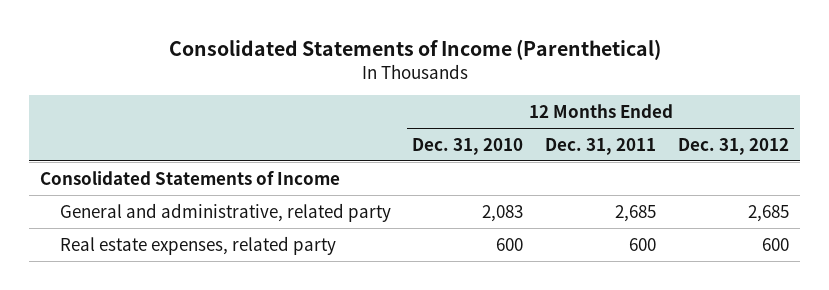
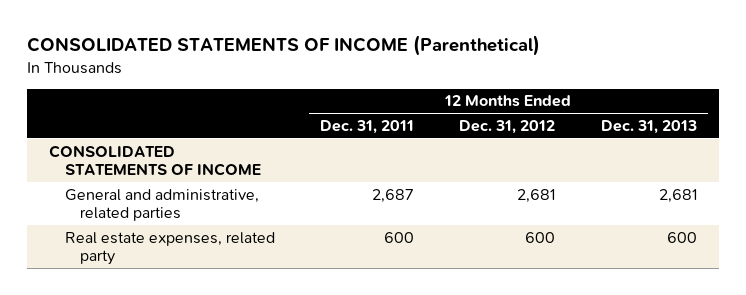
- Consolidated Statements of Income (Parenthetical)
+ CONSOLIDATED STATEMENTS OF INCOME (Parenthetical)
- | 12 Months Ended Dec. 31, 2010 | 12 Months Ended Dec. 31, 2011 | 12 Months Ended Dec. 31, 2012
+ | 12 Months Ended Dec. 31, 2011 | 12 Months Ended Dec. 31, 2012 | 12 Months Ended Dec. 31, 2013
- Consolidated Statements of Income
- General and administrative, related party | 2,083 | 2,685 | 2,685
+ CONSOLIDATED STATEMENTS OF INCOME
+ General and administrative, related parties | 2,687 | 2,681 | 2,681

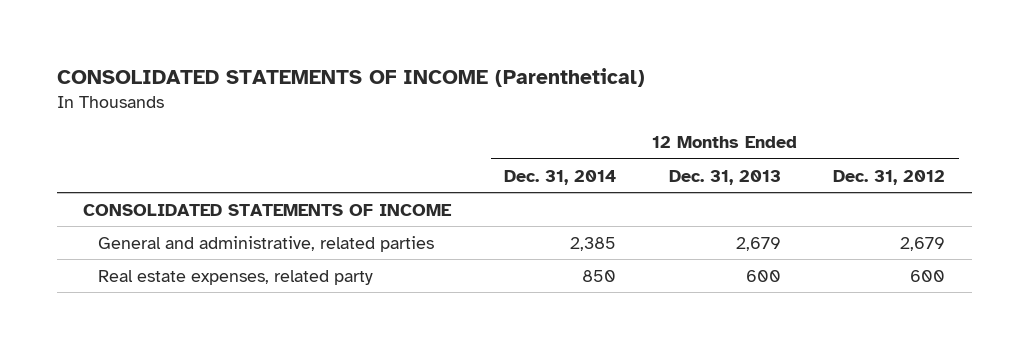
- | 12 Months Ended Dec. 31, 2011 | 12 Months Ended Dec. 31, 2012 | 12 Months Ended Dec. 31, 2013
+ | 12 Months Ended Dec. 31, 2014 | 12 Months Ended Dec. 31, 2013 | 12 Months Ended Dec. 31, 2012
- General and administrative, related parties | 2,687 | 2,681 | 2,681
+ General and administrative, related parties | 2,385 | 2,679 | 2,679

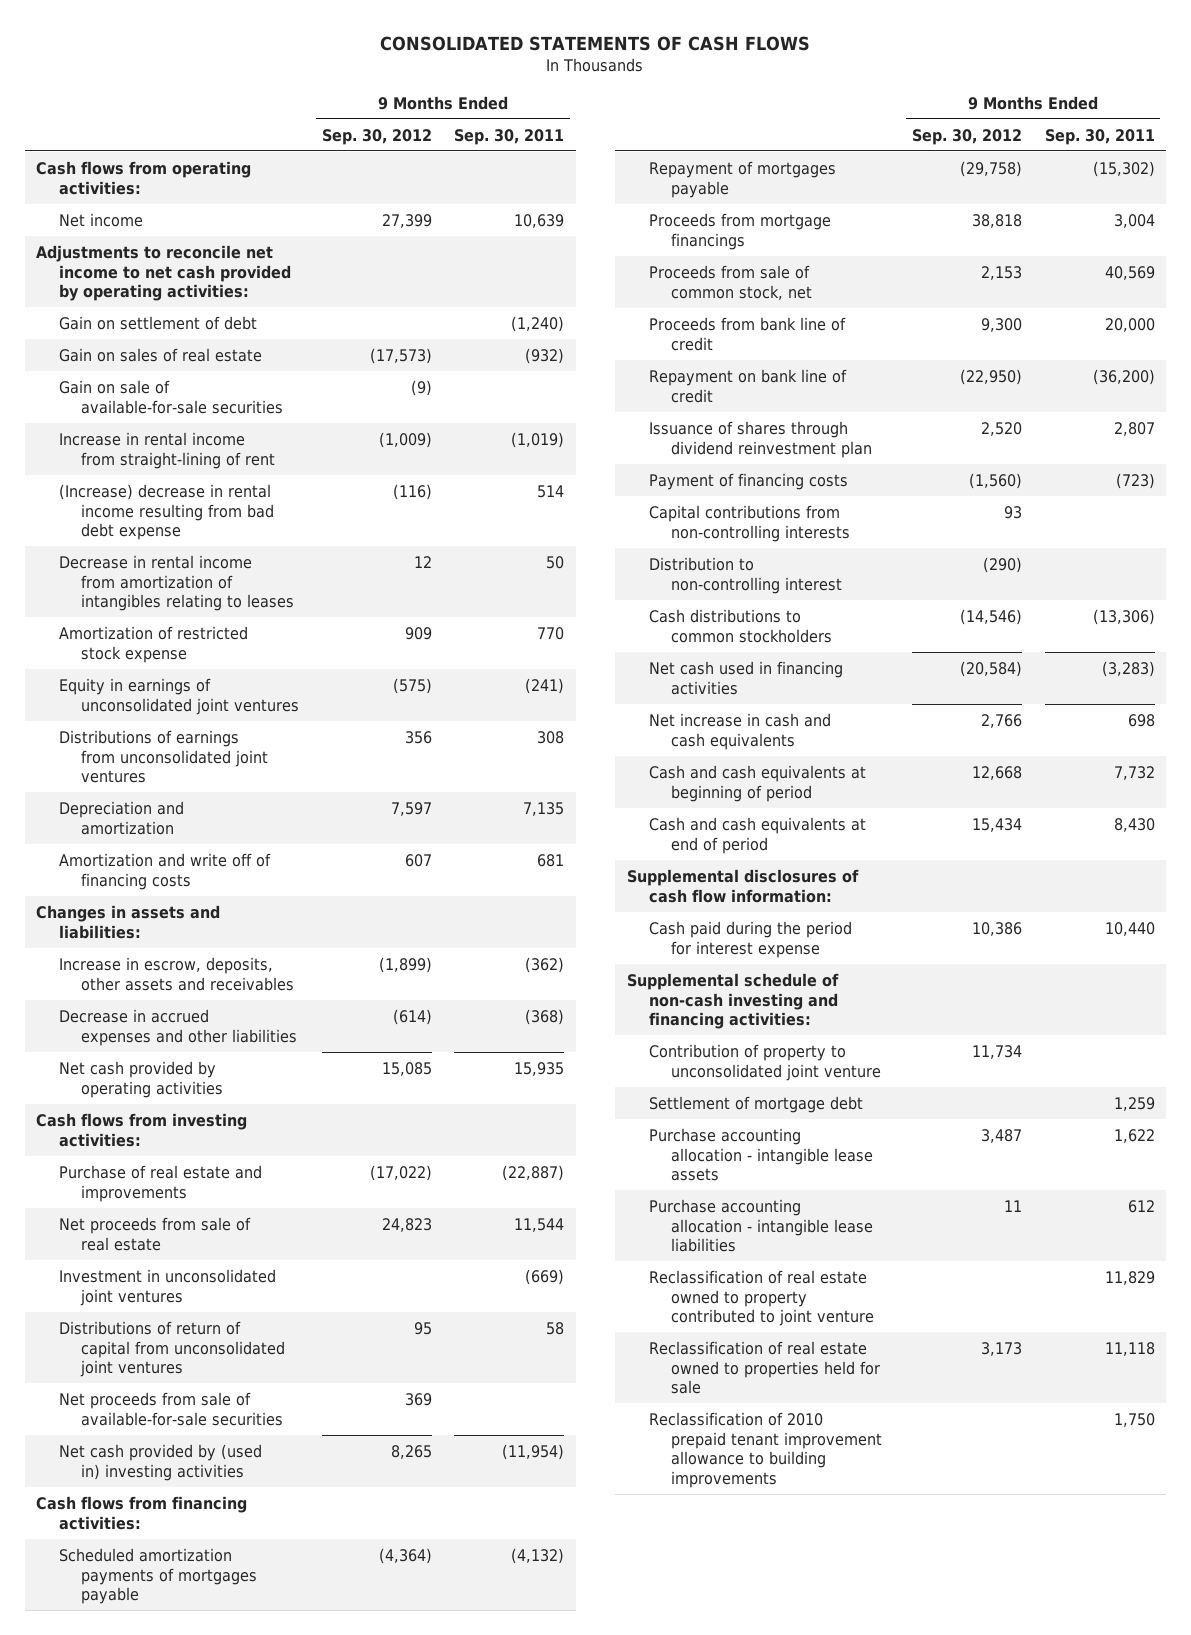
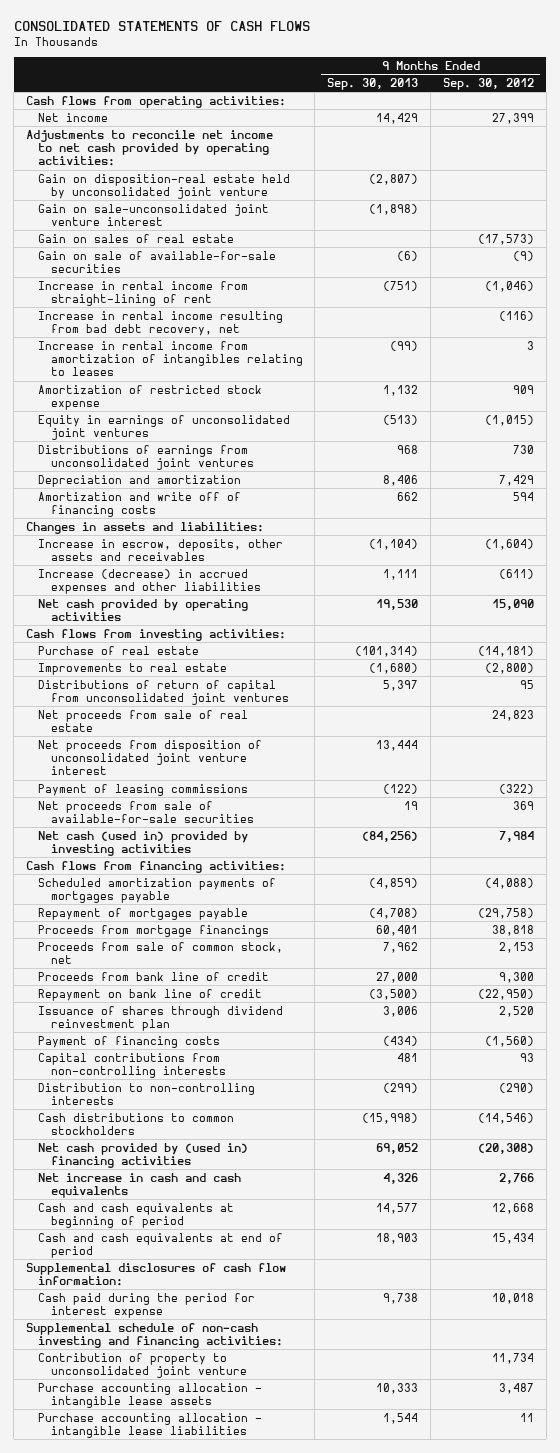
- | 9 Months Ended Sep. 30, 2012 | 9 Months Ended Sep. 30, 2011
+ | 9 Months Ended Sep. 30, 2013 | 9 Months Ended Sep. 30, 2012
- Gain on settlement of debt | | (1,240)
+ Gain on disposition-real estate held by unconsolidated joint venture | (2,807) |
+ Gain on sale-unconsolidated joint venture interest | (1,898) |
- Increase in rental income from straight-lining of rent | (1,009) | (1,019)
- (Increase) decrease in rental income resulting from bad debt expense | (116) | 514
- Decrease in rental income from amortization of intangibles relating to leases | 12 | 50
+ Increase in rental income from straight-lining of rent | (751) | (1,046)
+ Increase in rental income resulting from bad debt recovery, net | | (116)
+ Increase in rental income from amortization of intangibles relating to leases | (99) | 3
- Equity in earnings of unconsolidated joint ventures | (575) | (241)
- Distributions of earnings from unconsolidated joint ventures | 356 | 308
- Depreciation and amortization | 7,597 | 7,135
- Amortization and write off of financing costs | 607 | 681
+ Equity in earnings of unconsolidated joint ventures | (513) | (1,015)
+ Distributions of earnings from unconsolidated joint ventures | 968 | 730
+ Depreciation and amortization | 8,406 | 7,429
+ Amortization and write off of financing costs | 662 | 594
- Increase in escrow, deposits, other assets and receivables | (1,899) | (362)
- Decrease in accrued expenses and other liabilities | (614) | (368)
- Net cash provided by operating activities | 15,085 | 15,935
+ Increase in escrow, deposits, other assets and receivables | (1,104) | (1,604)
+ Increase (decrease) in accrued expenses and other liabilities | 1,111 | (611)
+ Net cash provided by operating activities | 19,530 | 15,090
- Purchase of real estate and improvements | (17,022) | (22,887)
- Investment in unconsolidated joint ventures | | (669)
+ Purchase of real estate | (101,314) | (14,181)
+ Improvements to real estate | (1,680) | (2,800)
moved down: Net proceeds from sale of real estate | | 24,823
+ Net proceeds from disposition of unconsolidated joint venture interest | 13,444 |
+ Payment of leasing commissions | (122) | (322)
- Net cash provided by (used in) investing activities | 8,265 | (11,954)
+ Net cash (used in) provided by investing activities | (84,256) | 7,984
- Scheduled amortization payments of mortgages payable | (4,364) | (4,132)
+ Scheduled amortization payments of mortgages payable | (4,859) | (4,088)
- Distribution to non-controlling interest | (290) |
+ Distribution to non-controlling interests | (299) | (290)
- Net cash used in financing activities | (20,584) | (3,283)
+ Net cash provided by (used in) financing activities | 69,052 | (20,308)
- Cash paid during the period for interest expense | 10,386 | 10,440
+ Cash paid during the period for interest expense | 9,738 | 10,018
- Settlement of mortgage debt | | 1,259
- Reclassification of real estate owned to property contributed to joint venture | | 11,829
- Reclassification of real estate owned to properties held for sale | 3,173 | 11,118
- Reclassification of 2010 prepaid tenant improvement allowance to building improvements | | 1,750

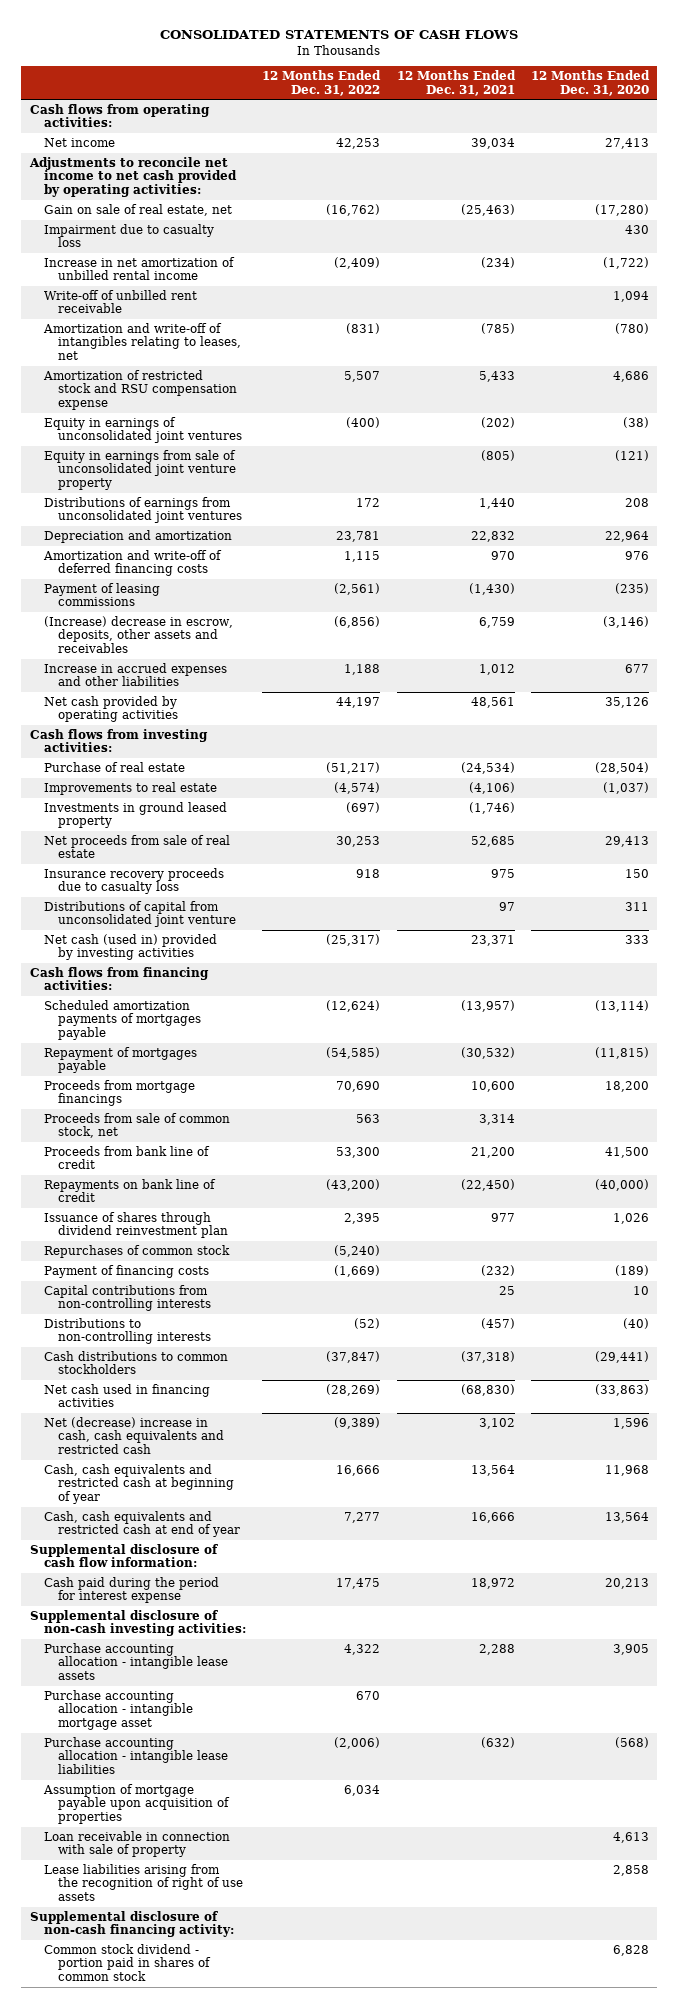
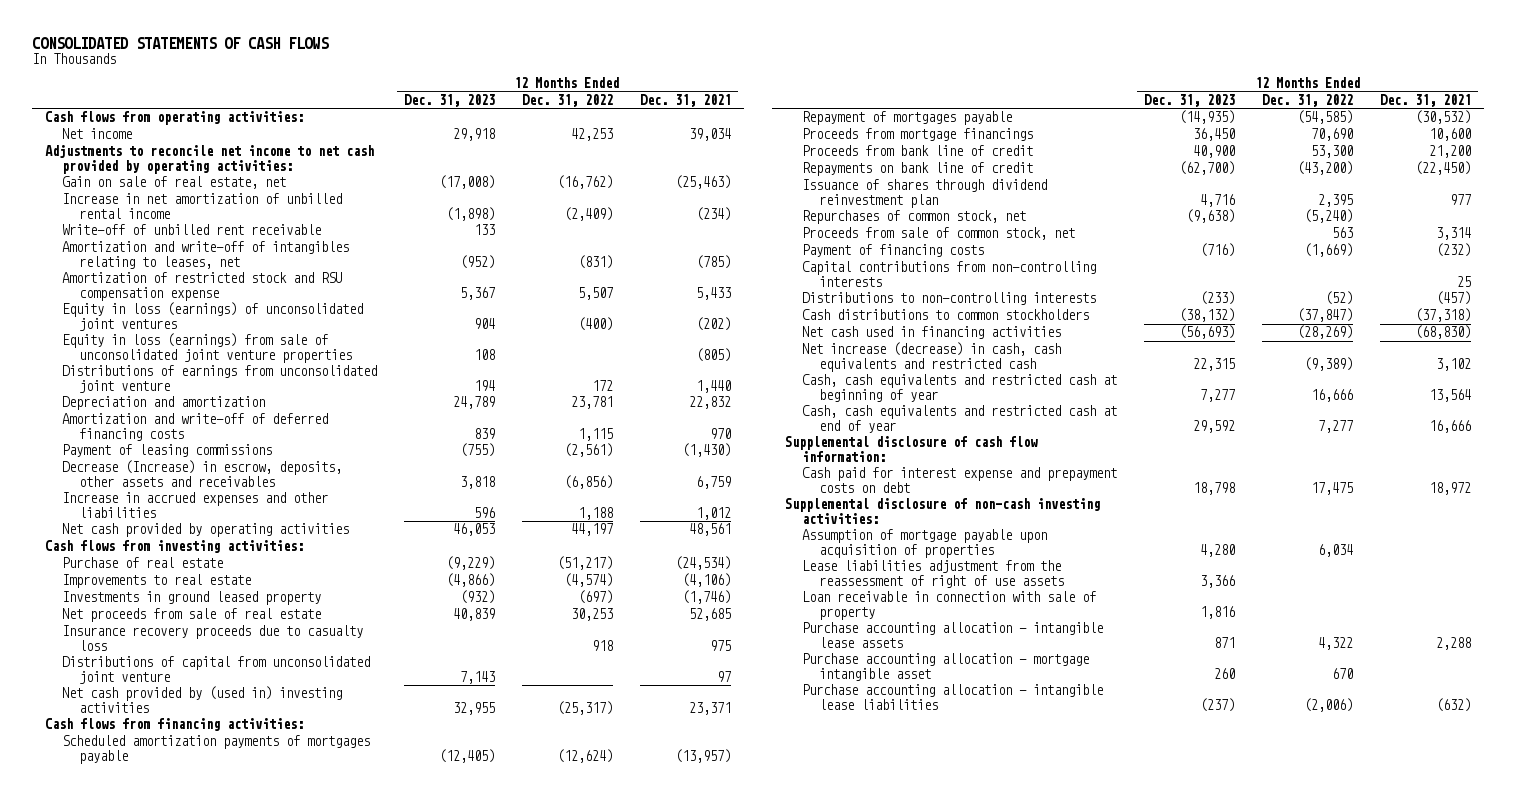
- | 12 Months Ended Dec. 31, 2022 | 12 Months Ended Dec. 31, 2021 | 12 Months Ended Dec. 31, 2020
+ | 12 Months Ended Dec. 31, 2023 | 12 Months Ended Dec. 31, 2022 | 12 Months Ended Dec. 31, 2021
- Impairment due to casualty loss | | | 430
- Equity in earnings of unconsolidated joint ventures | (400) | (202) | (38)
- Equity in earnings from sale of unconsolidated joint venture property | | (805) | (121)
- Distributions of earnings from unconsolidated joint ventures | 172 | 1,440 | 208
+ Equity in loss (earnings) of unconsolidated joint ventures | 904 | (400) | (202)
+ Equity in loss (earnings) from sale of unconsolidated joint venture properties | 108 | | (805)
+ Distributions of earnings from unconsolidated joint venture | 194 | 172 | 1,440
- (Increase) decrease in escrow, deposits, other assets and receivables | (6,856) | 6,759 | (3,146)
+ Decrease (Increase) in escrow, deposits, other assets and receivables | 3,818 | (6,856) | 6,759
- Net cash (used in) provided by investing activities | (25,317) | 23,371 | 333
+ Net cash provided by (used in) investing activities | 32,955 | (25,317) | 23,371
- Repurchases of common stock | (5,240) | |
+ Repurchases of common stock, net | (9,638) | (5,240) |
moved down: Proceeds from sale of common stock, net | | 563 | 3,314
- Net (decrease) increase in cash, cash equivalents and restricted cash | (9,389) | 3,102 | 1,596
+ Net increase (decrease) in cash, cash equivalents and restricted cash | 22,315 | (9,389) | 3,102
- Cash paid during the period for interest expense | 17,475 | 18,972 | 20,213
+ Cash paid for interest expense and prepayment costs on debt | 18,798 | 17,475 | 18,972
- Purchase accounting allocation - intangible mortgage asset | 670 | |
+ Lease liabilities adjustment from the reassessment of right of use assets | 3,366 | |
- Lease liabilities arising from the recognition of right of use assets | | | 2,858
- Supplemental disclosure of non-cash financing activity:
- Common stock dividend - portion paid in shares of common stock | | | 6,828
moved down: Purchase accounting allocation - intangible lease assets | 871 | 4,322 | 2,288
+ Purchase accounting allocation - mortgage intangible asset | 260 | 670 |
moved down: Purchase accounting allocation - intangible lease liabilities | (237) | (2,006) | (632)

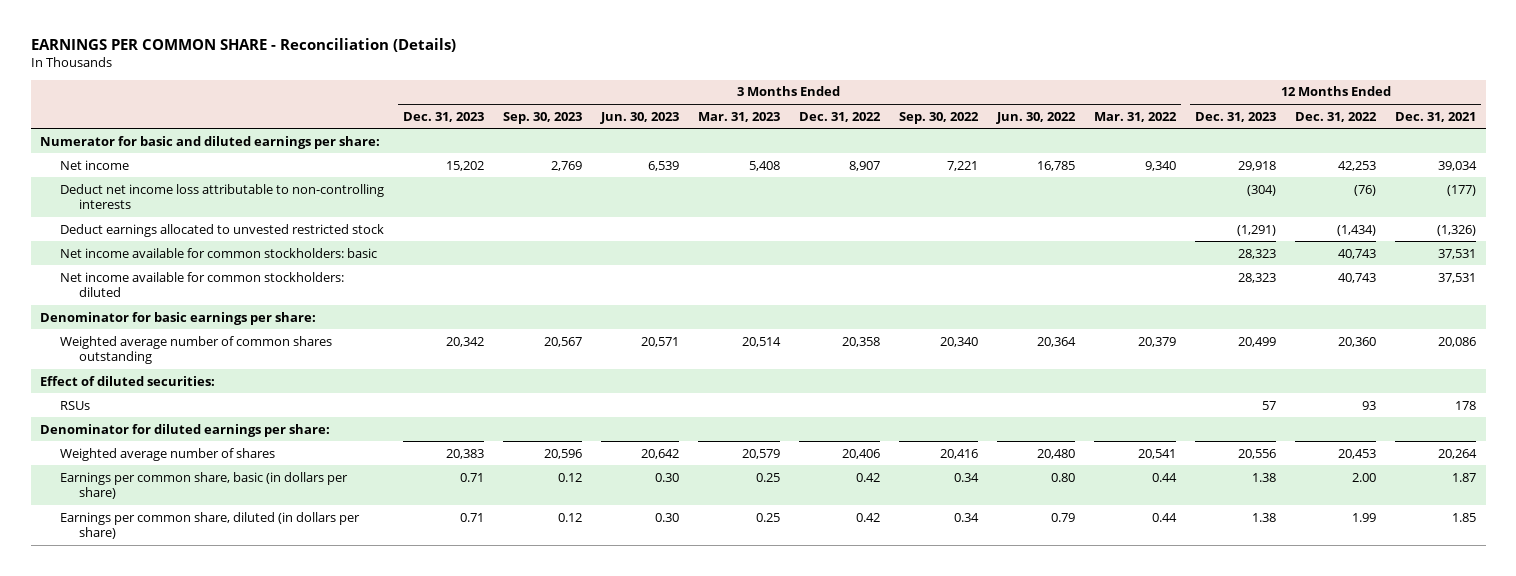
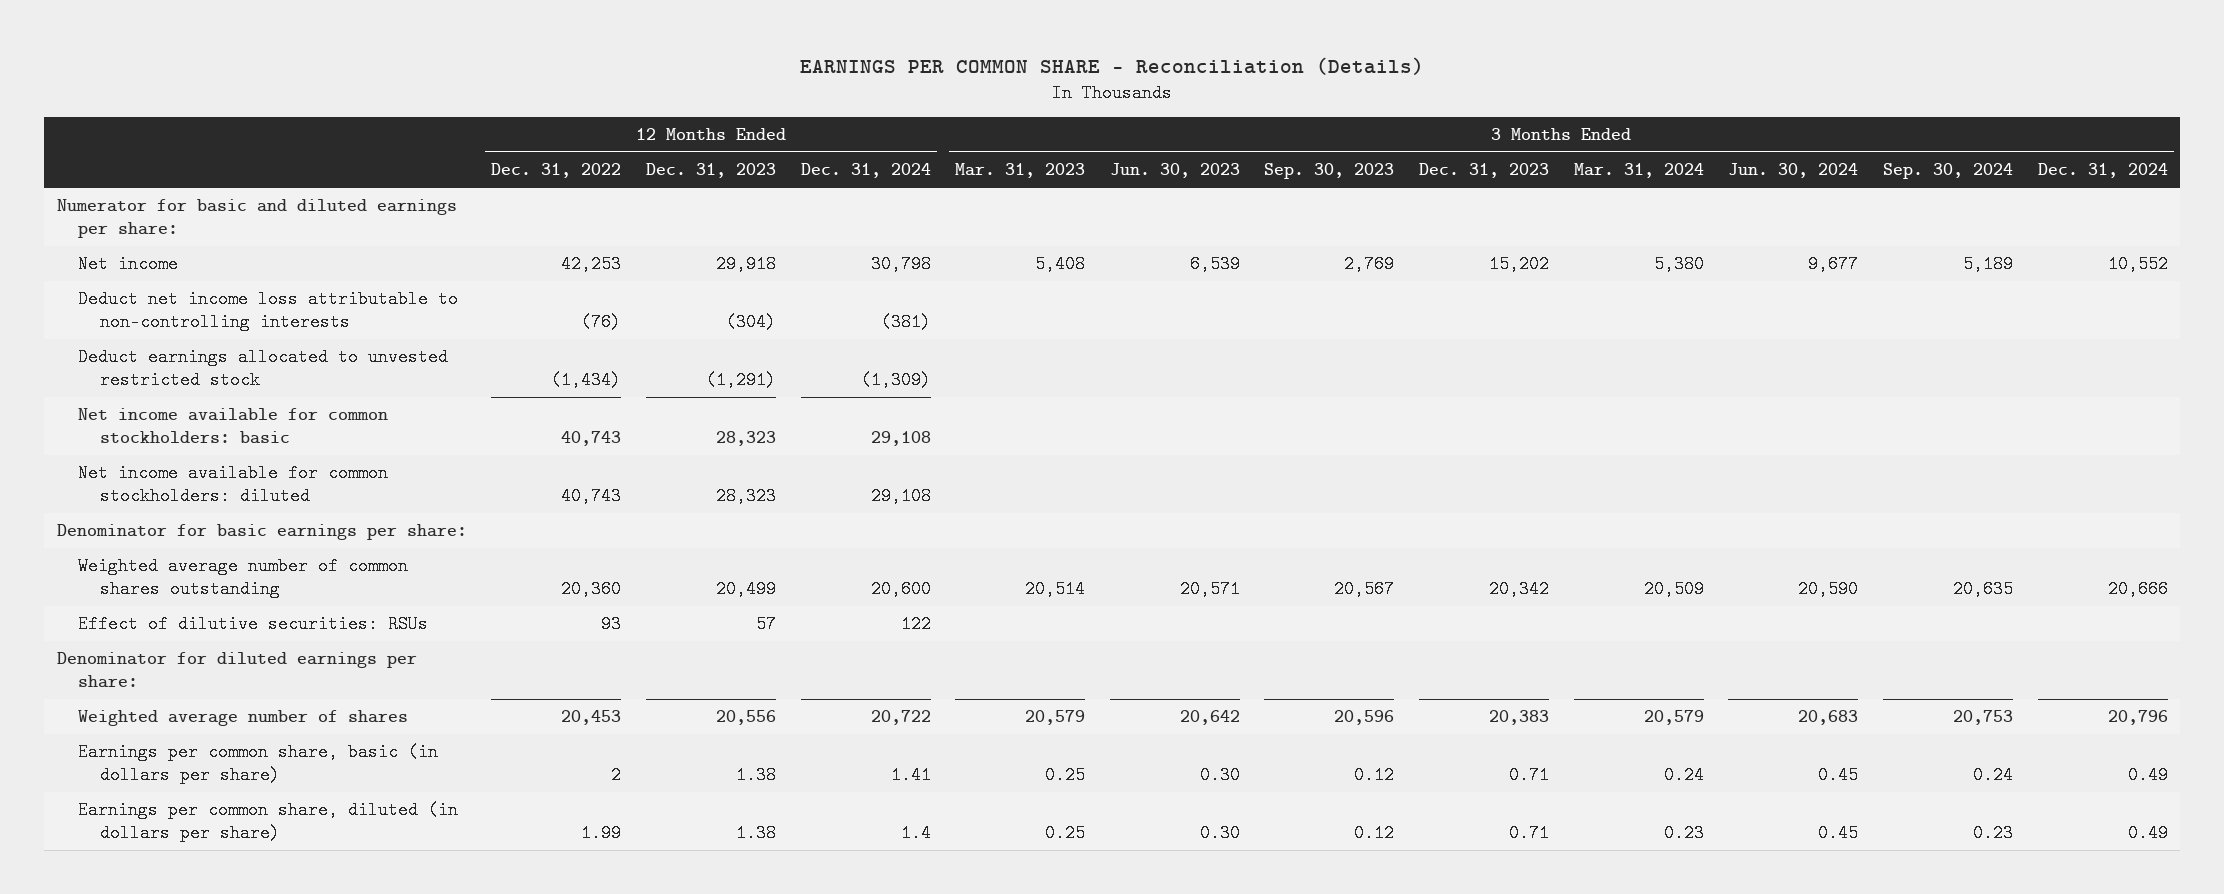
- | 3 Months Ended Dec. 31, 2023 | 3 Months Ended Sep. 30, 2023 | 3 Months Ended Jun. 30, 2023 | 3 Months Ended Mar. 31, 2023 | 3 Months Ended Dec. 31, 2022 | 3 Months Ended Sep. 30, 2022 | 3 Months Ended Jun. 30, 2022 | 3 Months Ended Mar. 31, 2022 | 12 Months Ended Dec. 31, 2023 | 12 Months Ended Dec. 31, 2022 | 12 Months Ended Dec. 31, 2021
+ | 12 Months Ended Dec. 31, 2022 | 12 Months Ended Dec. 31, 2023 | 12 Months Ended Dec. 31, 2024 | 3 Months Ended Mar. 31, 2023 | 3 Months Ended Jun. 30, 2023 | 3 Months Ended Sep. 30, 2023 | 3 Months Ended Dec. 31, 2023 | 3 Months Ended Mar. 31, 2024 | 3 Months Ended Jun. 30, 2024 | 3 Months Ended Sep. 30, 2024 | 3 Months Ended Dec. 31, 2024
- Effect of diluted securities:
- RSUs | | | | | | | | | 57 | 93 | 178
+ Effect of dilutive securities: RSUs | 93 | 57 | 122 | | | | | | | |
- Earnings per common share, basic (in dollars per share) | 0.71 | 0.12 | 0.30 | 0.25 | 0.42 | 0.34 | 0.80 | 0.44 | 1.38 | 2.00 | 1.87
+ Earnings per common share, basic (in dollars per share) | 2 | 1.38 | 1.41 | 0.25 | 0.30 | 0.12 | 0.71 | 0.24 | 0.45 | 0.24 | 0.49

